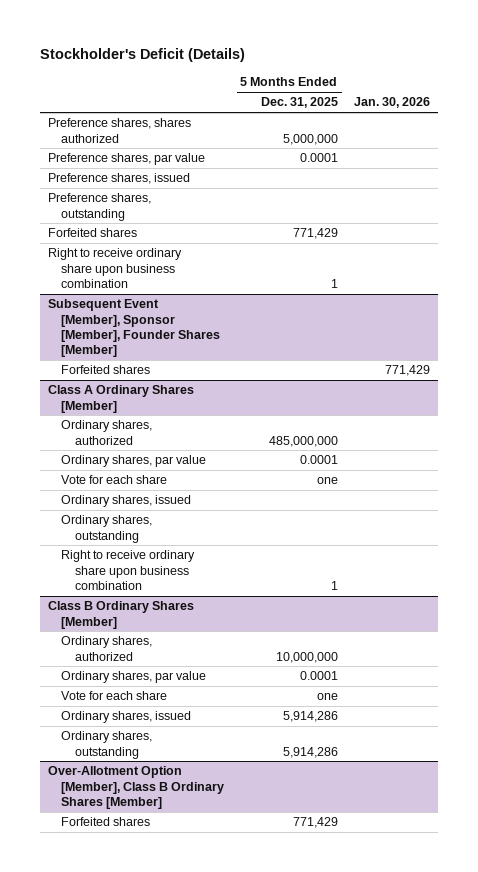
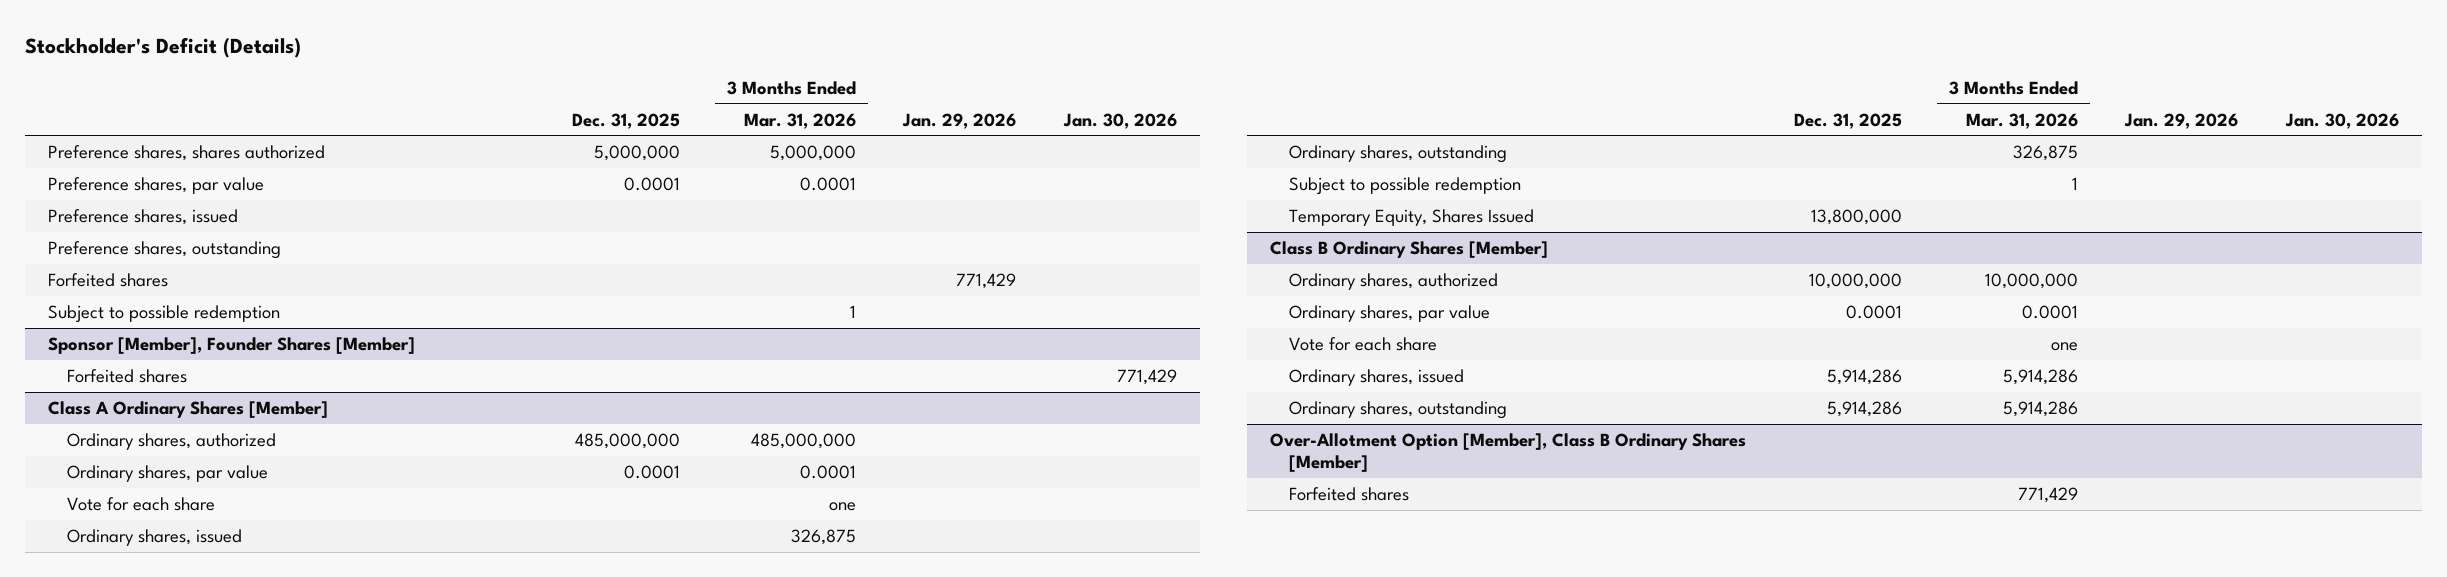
- | 5 Months Ended Dec. 31, 2025 | Jan. 30, 2026
+ | Dec. 31, 2025 | 3 Months Ended Mar. 31, 2026 | Jan. 29, 2026 | Jan. 30, 2026
- Right to receive ordinary share upon business combination | 1 |
- Subsequent Event [Member], Sponsor [Member], Founder Shares [Member]
+ Subject to possible redemption | | 1 | |
+ Sponsor [Member], Founder Shares [Member]
@ Class A Ordinary Shares [Member]
- Right to receive ordinary share upon business combination | 1 |
+ Subject to possible redemption | | 1 | |
+ Temporary Equity, Shares Issued | 13,800,000 | | |

